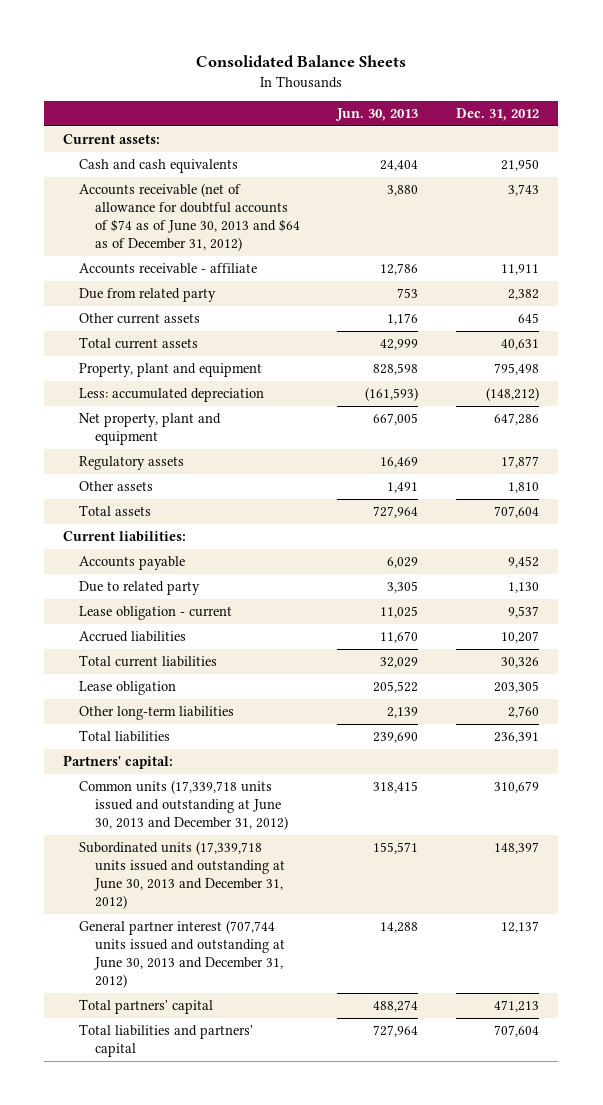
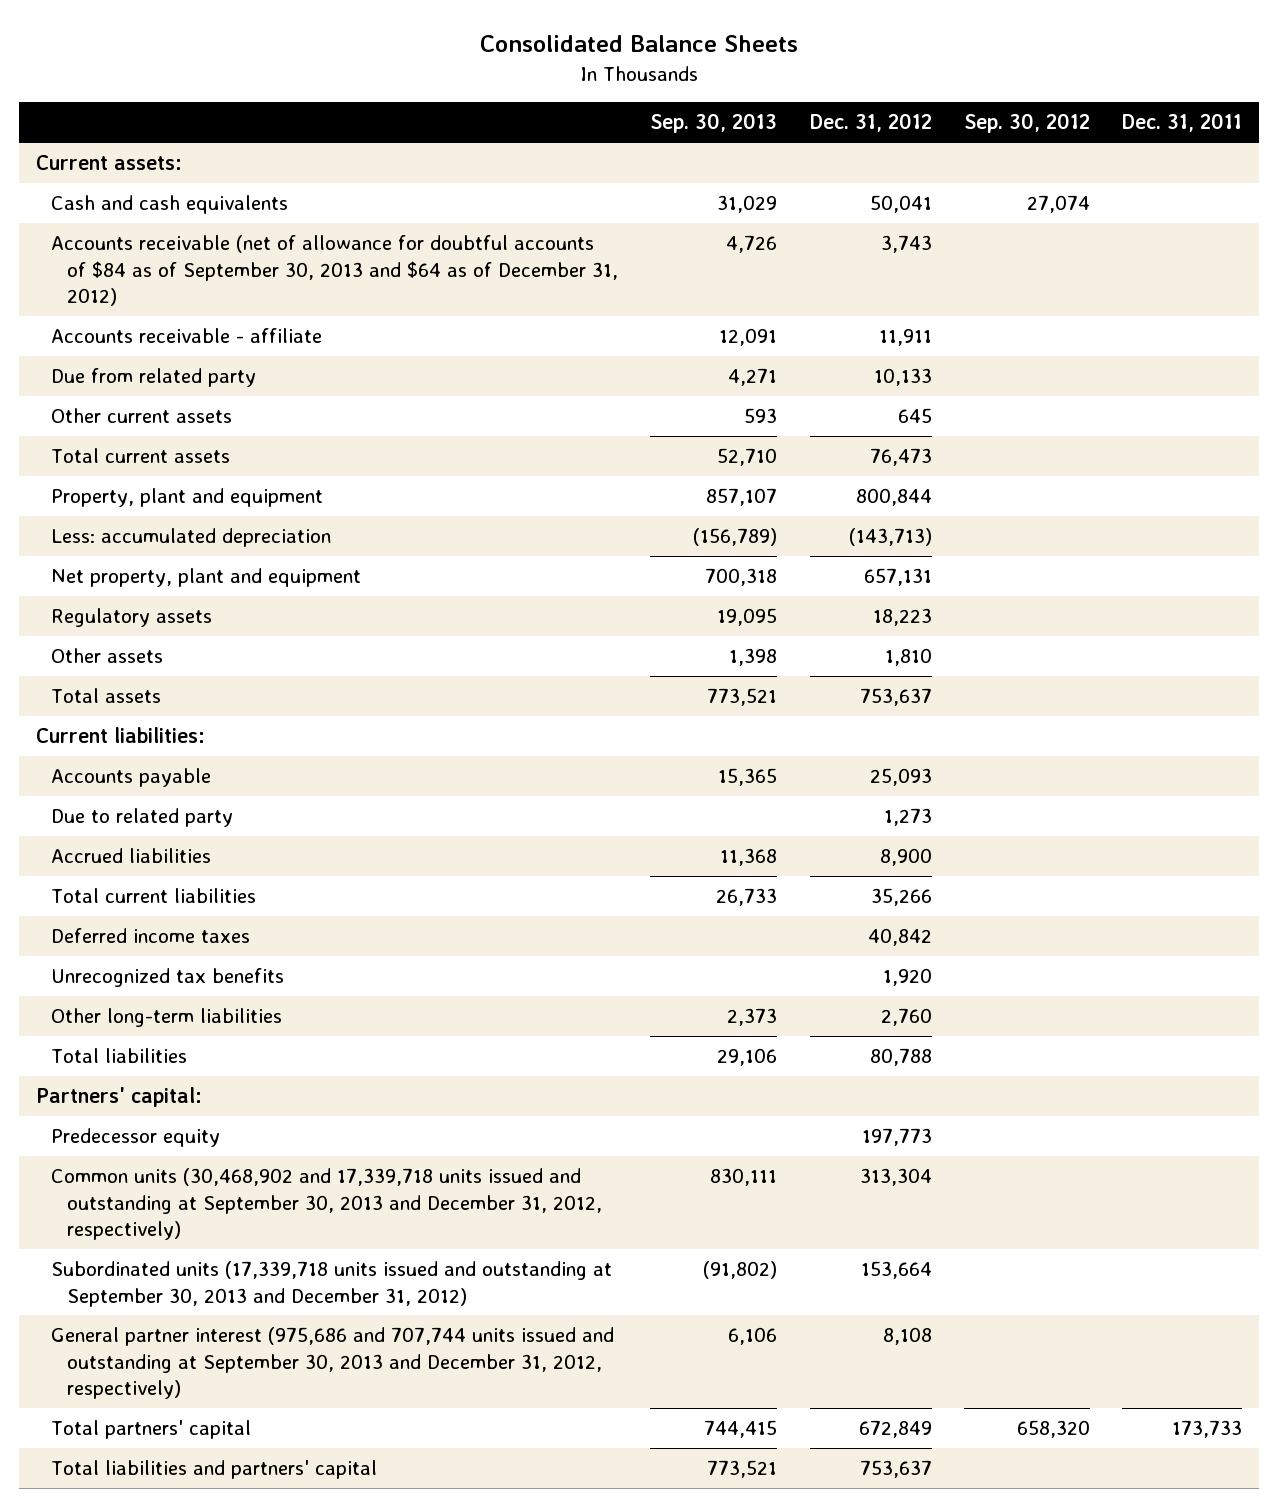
- | Jun. 30, 2013 | Dec. 31, 2012
+ | Sep. 30, 2013 | Dec. 31, 2012 | Sep. 30, 2012 | Dec. 31, 2011
- Cash and cash equivalents | 24,404 | 21,950
- Accounts receivable (net of allowance for doubtful accounts of $74 as of June 30, 2013 and $64 as of December 31, 2012) | 3,880 | 3,743
+ Cash and cash equivalents | 31,029 | 50,041 | 27,074 |
+ Accounts receivable (net of allowance for doubtful accounts of $84 as of September 30, 2013 and $64 as of December 31, 2012) | 4,726 | 3,743 | |
- Due from related party | 753 | 2,382
+ Due from related party | 4,271 | 10,133 | |
- Total current assets | 42,999 | 40,631
- Property, plant and equipment | 828,598 | 795,498
- Less: accumulated depreciation | (161,593) | (148,212)
- Net property, plant and equipment | 667,005 | 647,286
- Regulatory assets | 16,469 | 17,877
+ Total current assets | 52,710 | 76,473 | |
+ Property, plant and equipment | 857,107 | 800,844 | |
+ Less: accumulated depreciation | (156,789) | (143,713) | |
+ Net property, plant and equipment | 700,318 | 657,131 | |
+ Regulatory assets | 19,095 | 18,223 | |
- Total assets | 727,964 | 707,604
+ Total assets | 773,521 | 753,637 | |
- Accounts payable | 6,029 | 9,452
- Due to related party | 3,305 | 1,130
- Lease obligation - current | 11,025 | 9,537
- Accrued liabilities | 11,670 | 10,207
- Total current liabilities | 32,029 | 30,326
- Lease obligation | 205,522 | 203,305
+ Accounts payable | 15,365 | 25,093 | |
+ Due to related party | | 1,273 | |
+ Accrued liabilities | 11,368 | 8,900 | |
+ Total current liabilities | 26,733 | 35,266 | |
+ Deferred income taxes | | 40,842 | |
+ Unrecognized tax benefits | | 1,920 | |
- Total liabilities | 239,690 | 236,391
+ Total liabilities | 29,106 | 80,788 | |
- Common units (17,339,718 units issued and outstanding at June 30, 2013 and December 31, 2012) | 318,415 | 310,679
- Subordinated units (17,339,718 units issued and outstanding at June 30, 2013 and December 31, 2012) | 155,571 | 148,397
- General partner interest (707,744 units issued and outstanding at June 30, 2013 and December 31, 2012) | 14,288 | 12,137
- Total partners' capital | 488,274 | 471,213
- Total liabilities and partners' capital | 727,964 | 707,604
+ Predecessor equity | | 197,773 | |
+ Common units (30,468,902 and 17,339,718 units issued and outstanding at September 30, 2013 and December 31, 2012, respectively) | 830,111 | 313,304 | |
+ Subordinated units (17,339,718 units issued and outstanding at September 30, 2013 and December 31, 2012) | (91,802) | 153,664 | |
+ General partner interest (975,686 and 707,744 units issued and outstanding at September 30, 2013 and December 31, 2012, respectively) | 6,106 | 8,108 | |
+ Total partners' capital | 744,415 | 672,849 | 658,320 | 173,733
+ Total liabilities and partners' capital | 773,521 | 753,637 | |

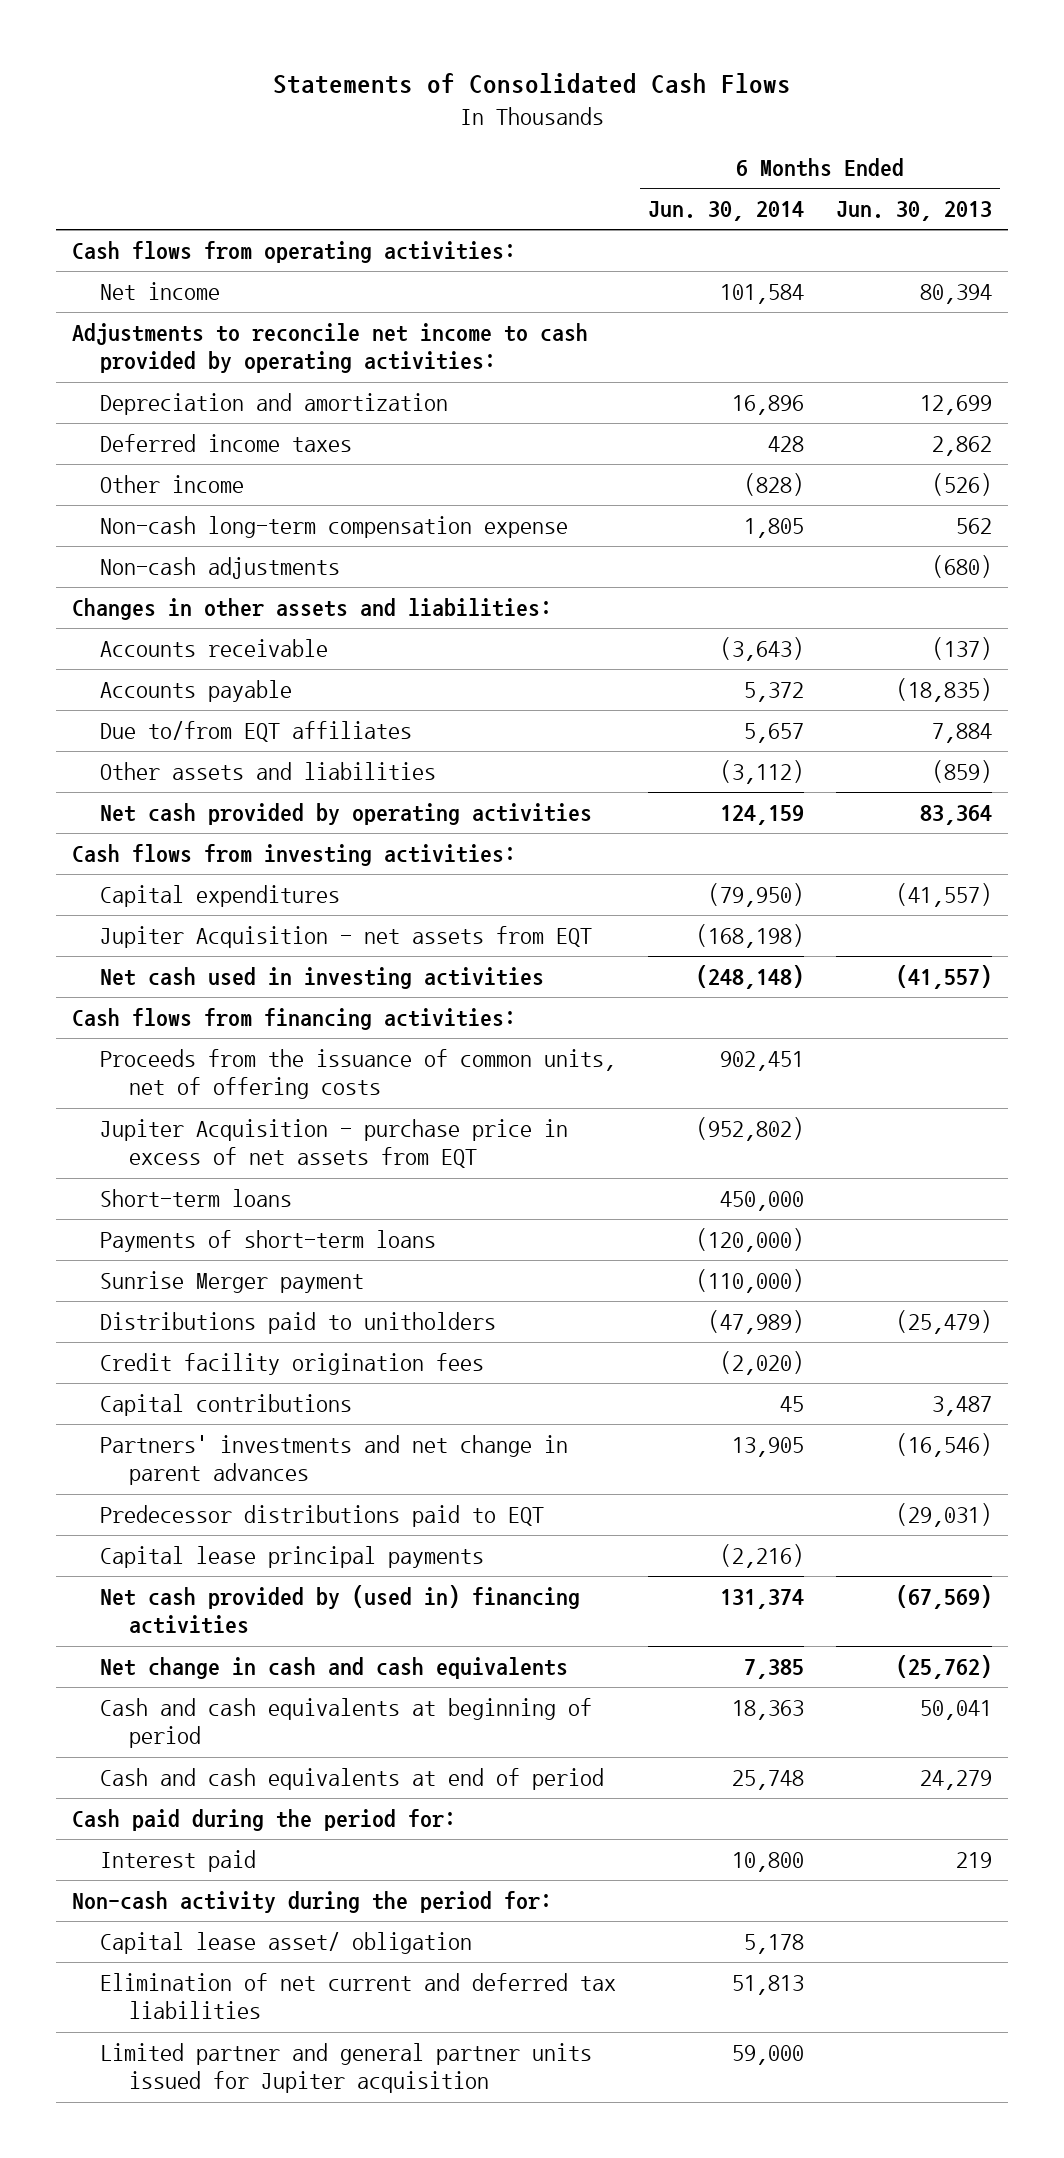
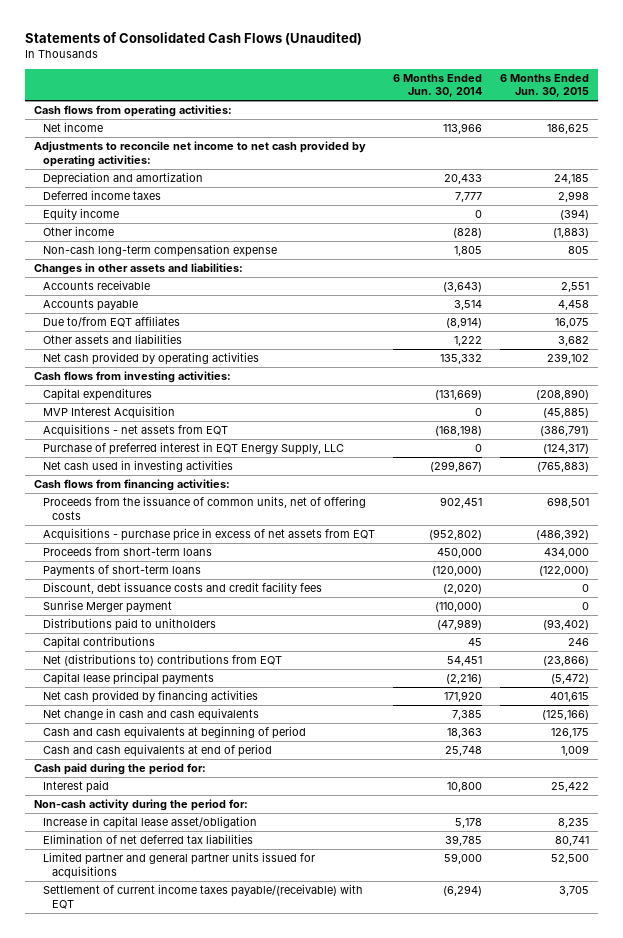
- Statements of Consolidated Cash Flows
+ Statements of Consolidated Cash Flows (Unaudited)
- | 6 Months Ended Jun. 30, 2014 | 6 Months Ended Jun. 30, 2013
+ | 6 Months Ended Jun. 30, 2014 | 6 Months Ended Jun. 30, 2015
- Net income | 101,584 | 80,394
- Adjustments to reconcile net income to cash provided by operating activities:
- Depreciation and amortization | 16,896 | 12,699
- Deferred income taxes | 428 | 2,862
+ Net income | 113,966 | 186,625
+ Adjustments to reconcile net income to net cash provided by operating activities:
+ Depreciation and amortization | 20,433 | 24,185
+ Deferred income taxes | 7,777 | 2,998
+ Equity income | 0 | (394)
- Non-cash adjustments | | (680)
- Accounts payable | 5,372 | (18,835)
- Due to/from EQT affiliates | 5,657 | 7,884
- Other assets and liabilities | (3,112) | (859)
- Net cash provided by operating activities | 124,159 | 83,364
+ Accounts payable | 3,514 | 4,458
+ Due to/from EQT affiliates | (8,914) | 16,075
+ Other assets and liabilities | 1,222 | 3,682
+ Net cash provided by operating activities | 135,332 | 239,102
- Capital expenditures | (79,950) | (41,557)
- Jupiter Acquisition - net assets from EQT | (168,198) |
- Net cash used in investing activities | (248,148) | (41,557)
+ Capital expenditures | (131,669) | (208,890)
+ MVP Interest Acquisition | 0 | (45,885)
+ Acquisitions - net assets from EQT | (168,198) | (386,791)
+ Purchase of preferred interest in EQT Energy Supply, LLC | 0 | (124,317)
+ Net cash used in investing activities | (299,867) | (765,883)
- Jupiter Acquisition - purchase price in excess of net assets from EQT | (952,802) |
- Short-term loans | 450,000 |
+ Acquisitions - purchase price in excess of net assets from EQT | (952,802) | (486,392)
+ Proceeds from short-term loans | 450,000 | 434,000
+ Discount, debt issuance costs and credit facility fees | (2,020) | 0
- Credit facility origination fees | (2,020) |
- Partners' investments and net change in parent advances | 13,905 | (16,546)
- Predecessor distributions paid to EQT | | (29,031)
+ Net (distributions to) contributions from EQT | 54,451 | (23,866)
- Net cash provided by (used in) financing activities | 131,374 | (67,569)
+ Net cash provided by financing activities | 171,920 | 401,615
- Capital lease asset/ obligation | 5,178 |
- Elimination of net current and deferred tax liabilities | 51,813 |
- Limited partner and general partner units issued for Jupiter acquisition | 59,000 |
+ Increase in capital lease asset/obligation | 5,178 | 8,235
+ Elimination of net deferred tax liabilities | 39,785 | 80,741
+ Limited partner and general partner units issued for acquisitions | 59,000 | 52,500
+ Settlement of current income taxes payable/(receivable) with EQT | (6,294) | 3,705

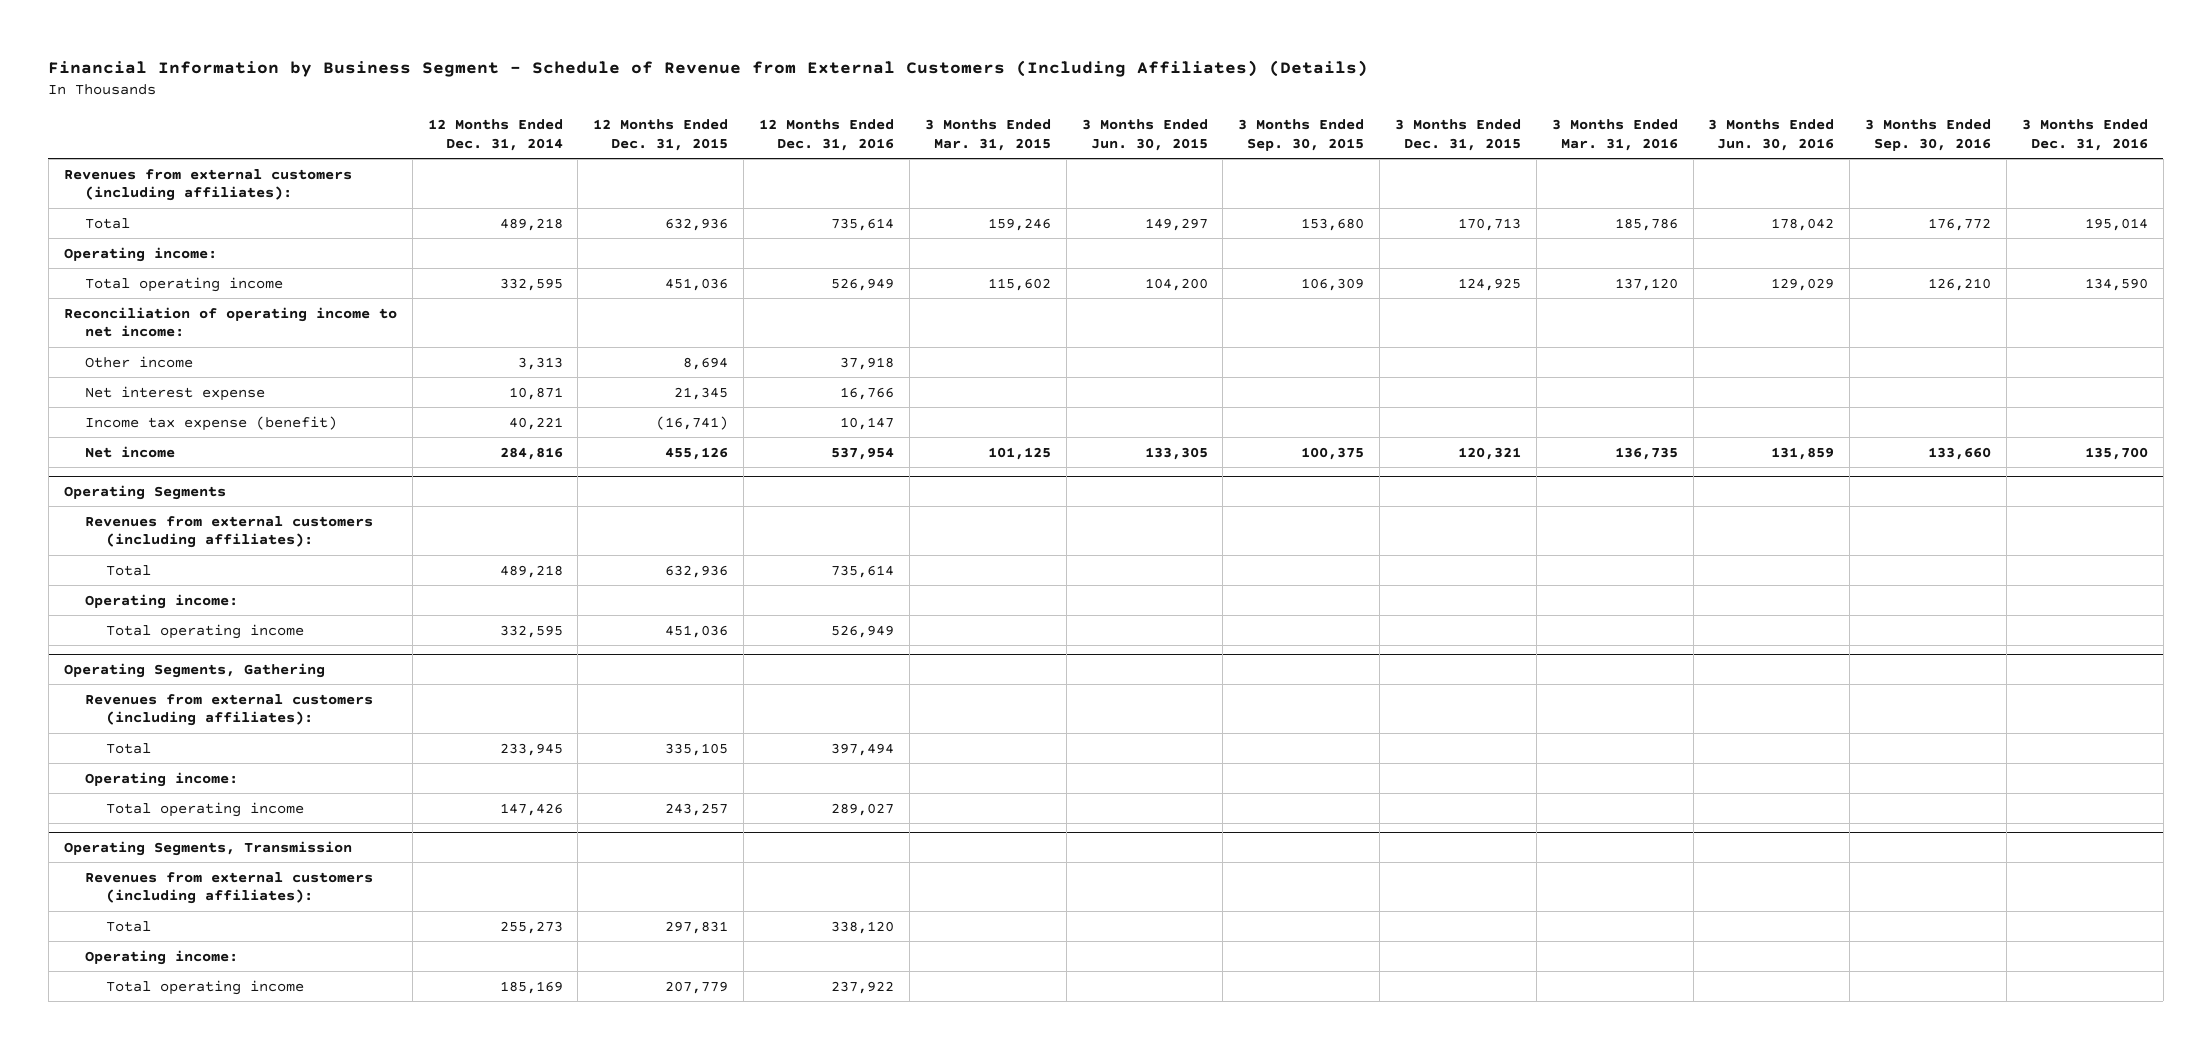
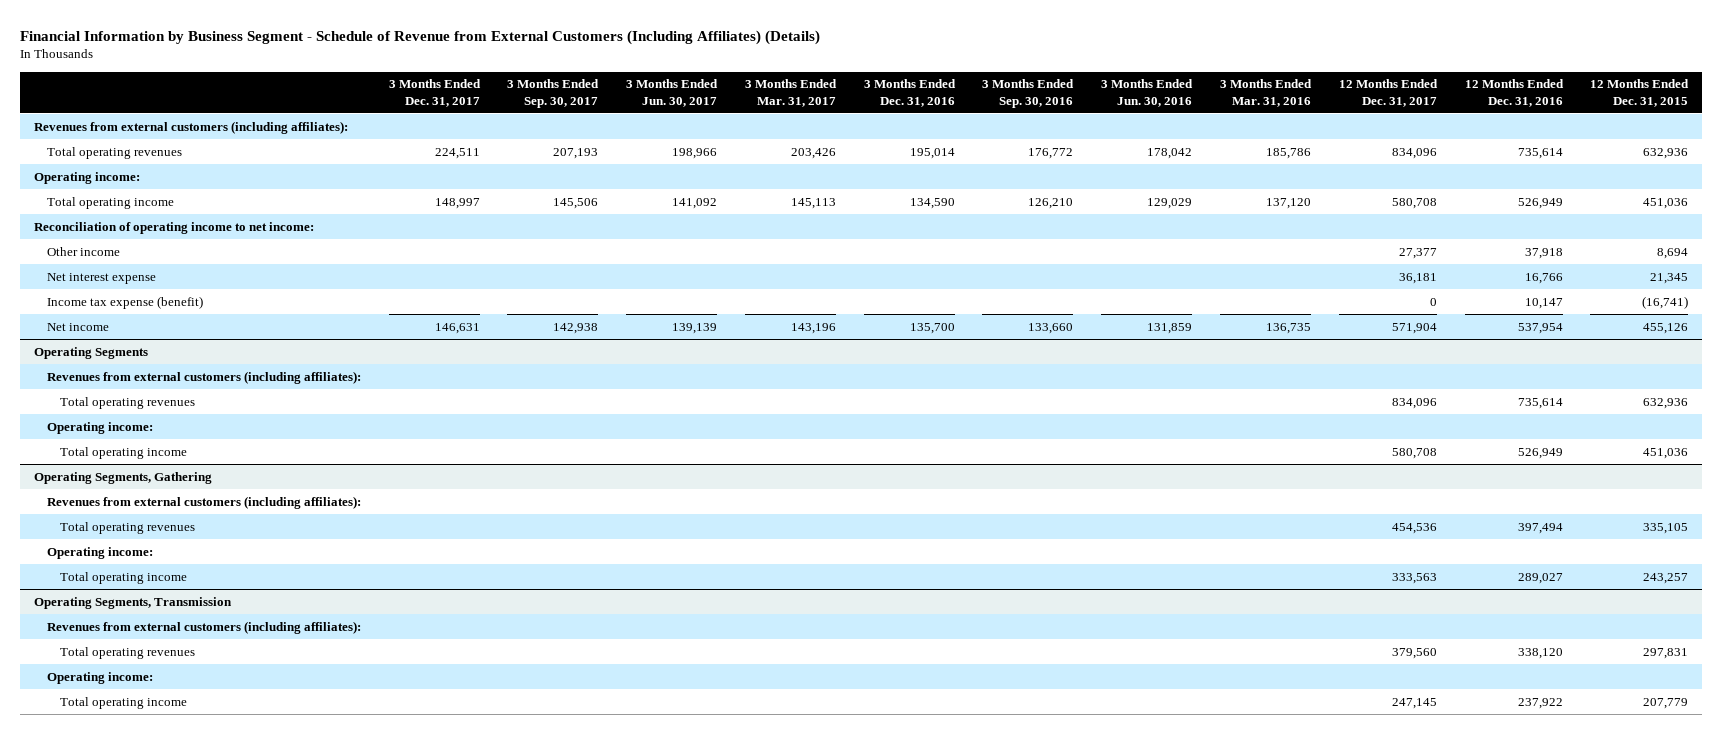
- | 12 Months Ended Dec. 31, 2014 | 12 Months Ended Dec. 31, 2015 | 12 Months Ended Dec. 31, 2016 | 3 Months Ended Mar. 31, 2015 | 3 Months Ended Jun. 30, 2015 | 3 Months Ended Sep. 30, 2015 | 3 Months Ended Dec. 31, 2015 | 3 Months Ended Mar. 31, 2016 | 3 Months Ended Jun. 30, 2016 | 3 Months Ended Sep. 30, 2016 | 3 Months Ended Dec. 31, 2016
+ | 3 Months Ended Dec. 31, 2017 | 3 Months Ended Sep. 30, 2017 | 3 Months Ended Jun. 30, 2017 | 3 Months Ended Mar. 31, 2017 | 3 Months Ended Dec. 31, 2016 | 3 Months Ended Sep. 30, 2016 | 3 Months Ended Jun. 30, 2016 | 3 Months Ended Mar. 31, 2016 | 12 Months Ended Dec. 31, 2017 | 12 Months Ended Dec. 31, 2016 | 12 Months Ended Dec. 31, 2015
- Total | 489,218 | 632,936 | 735,614 | 159,246 | 149,297 | 153,680 | 170,713 | 185,786 | 178,042 | 176,772 | 195,014
+ Total operating revenues | 224,511 | 207,193 | 198,966 | 203,426 | 195,014 | 176,772 | 178,042 | 185,786 | 834,096 | 735,614 | 632,936
@ Operating Segments
- Total | 489,218 | 632,936 | 735,614 | | | | | | | |
+ Total operating revenues | | | | | | | | | 834,096 | 735,614 | 632,936
@ Operating Segments, Gathering
- Total | 233,945 | 335,105 | 397,494 | | | | | | | |
+ Total operating revenues | | | | | | | | | 454,536 | 397,494 | 335,105
@ Operating Segments, Transmission
- Total | 255,273 | 297,831 | 338,120 | | | | | | | |
+ Total operating revenues | | | | | | | | | 379,560 | 338,120 | 297,831

